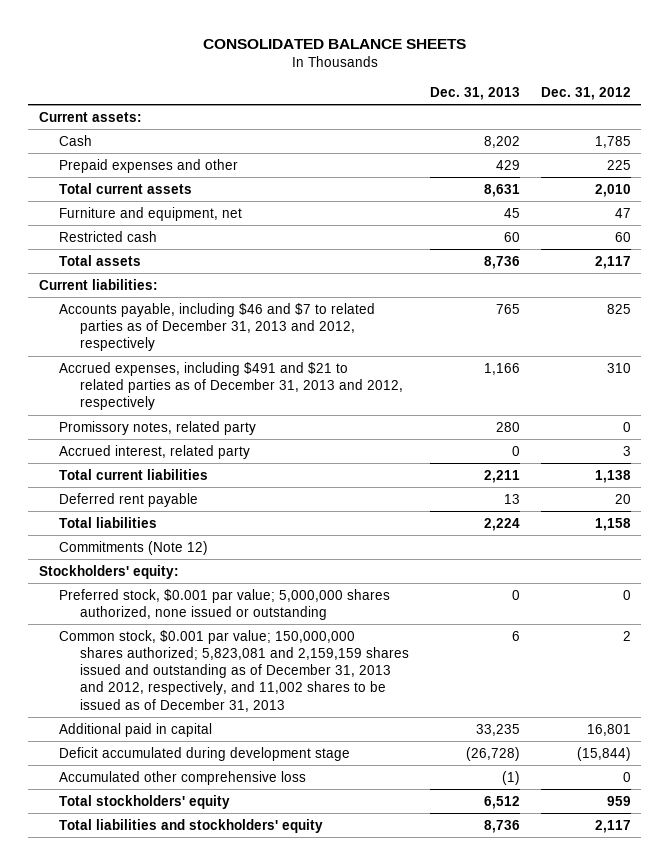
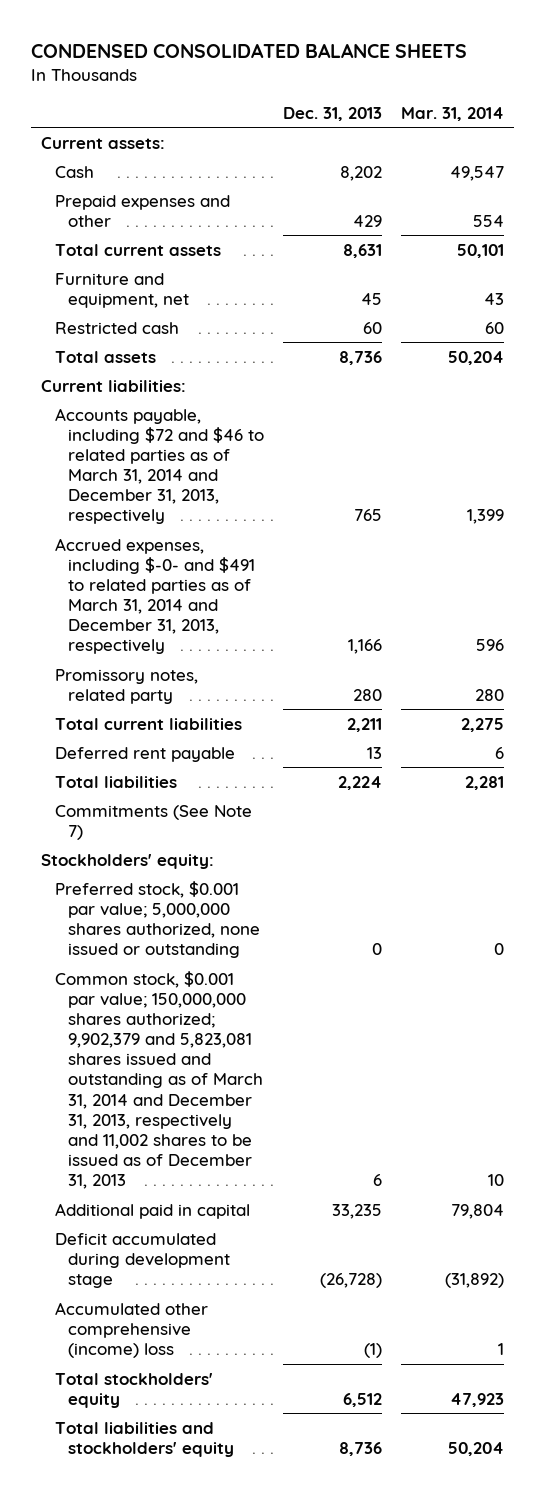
- CONSOLIDATED BALANCE SHEETS
+ CONDENSED CONSOLIDATED BALANCE SHEETS
- | Dec. 31, 2013 | Dec. 31, 2012
+ | Dec. 31, 2013 | Mar. 31, 2014
- Accounts payable, including $46 and $7 to related parties as of December 31, 2013 and 2012, respectively | 765 | 825
- Accrued expenses, including $491 and $21 to related parties as of December 31, 2013 and 2012, respectively | 1,166 | 310
+ Accounts payable, including $72 and $46 to related parties as of March 31, 2014 and December 31, 2013, respectively | 765 | 1,399
+ Accrued expenses, including $-0- and $491 to related parties as of March 31, 2014 and December 31, 2013, respectively | 1,166 | 596
- Accrued interest, related party | 0 | 3
- Commitments (Note 12)
+ Commitments (See Note 7)
- Common stock, $0.001 par value; 150,000,000 shares authorized; 5,823,081 and 2,159,159 shares issued and outstanding as of December 31, 2013 and 2012, respectively, and 11,002 shares to be issued as of December 31, 2013 | 6 | 2
+ Common stock, $0.001 par value; 150,000,000 shares authorized; 9,902,379 and 5,823,081 shares issued and outstanding as of March 31, 2014 and December 31, 2013, respectively and 11,002 shares to be issued as of December 31, 2013 | 6 | 10
- Accumulated other comprehensive loss | (1) | 0
+ Accumulated other comprehensive (income) loss | (1) | 1

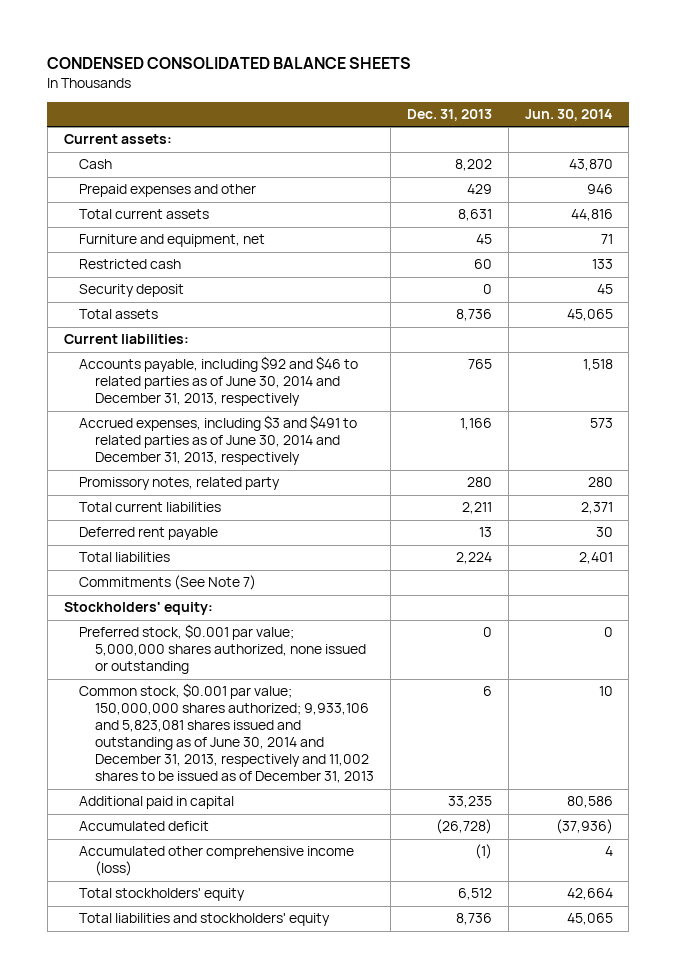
- | Dec. 31, 2013 | Mar. 31, 2014
+ | Dec. 31, 2013 | Jun. 30, 2014
+ Security deposit | 0 | 45
- Accounts payable, including $72 and $46 to related parties as of March 31, 2014 and December 31, 2013, respectively | 765 | 1,399
- Accrued expenses, including $-0- and $491 to related parties as of March 31, 2014 and December 31, 2013, respectively | 1,166 | 596
+ Accounts payable, including $92 and $46 to related parties as of June 30, 2014 and December 31, 2013, respectively | 765 | 1,518
+ Accrued expenses, including $3 and $491 to related parties as of June 30, 2014 and December 31, 2013, respectively | 1,166 | 573
- Common stock, $0.001 par value; 150,000,000 shares authorized; 9,902,379 and 5,823,081 shares issued and outstanding as of March 31, 2014 and December 31, 2013, respectively and 11,002 shares to be issued as of December 31, 2013 | 6 | 10
+ Common stock, $0.001 par value; 150,000,000 shares authorized; 9,933,106 and 5,823,081 shares issued and outstanding as of June 30, 2014 and December 31, 2013, respectively and 11,002 shares to be issued as of December 31, 2013 | 6 | 10
- Deficit accumulated during development stage | (26,728) | (31,892)
- Accumulated other comprehensive (income) loss | (1) | 1
+ Accumulated deficit | (26,728) | (37,936)
+ Accumulated other comprehensive income (loss) | (1) | 4

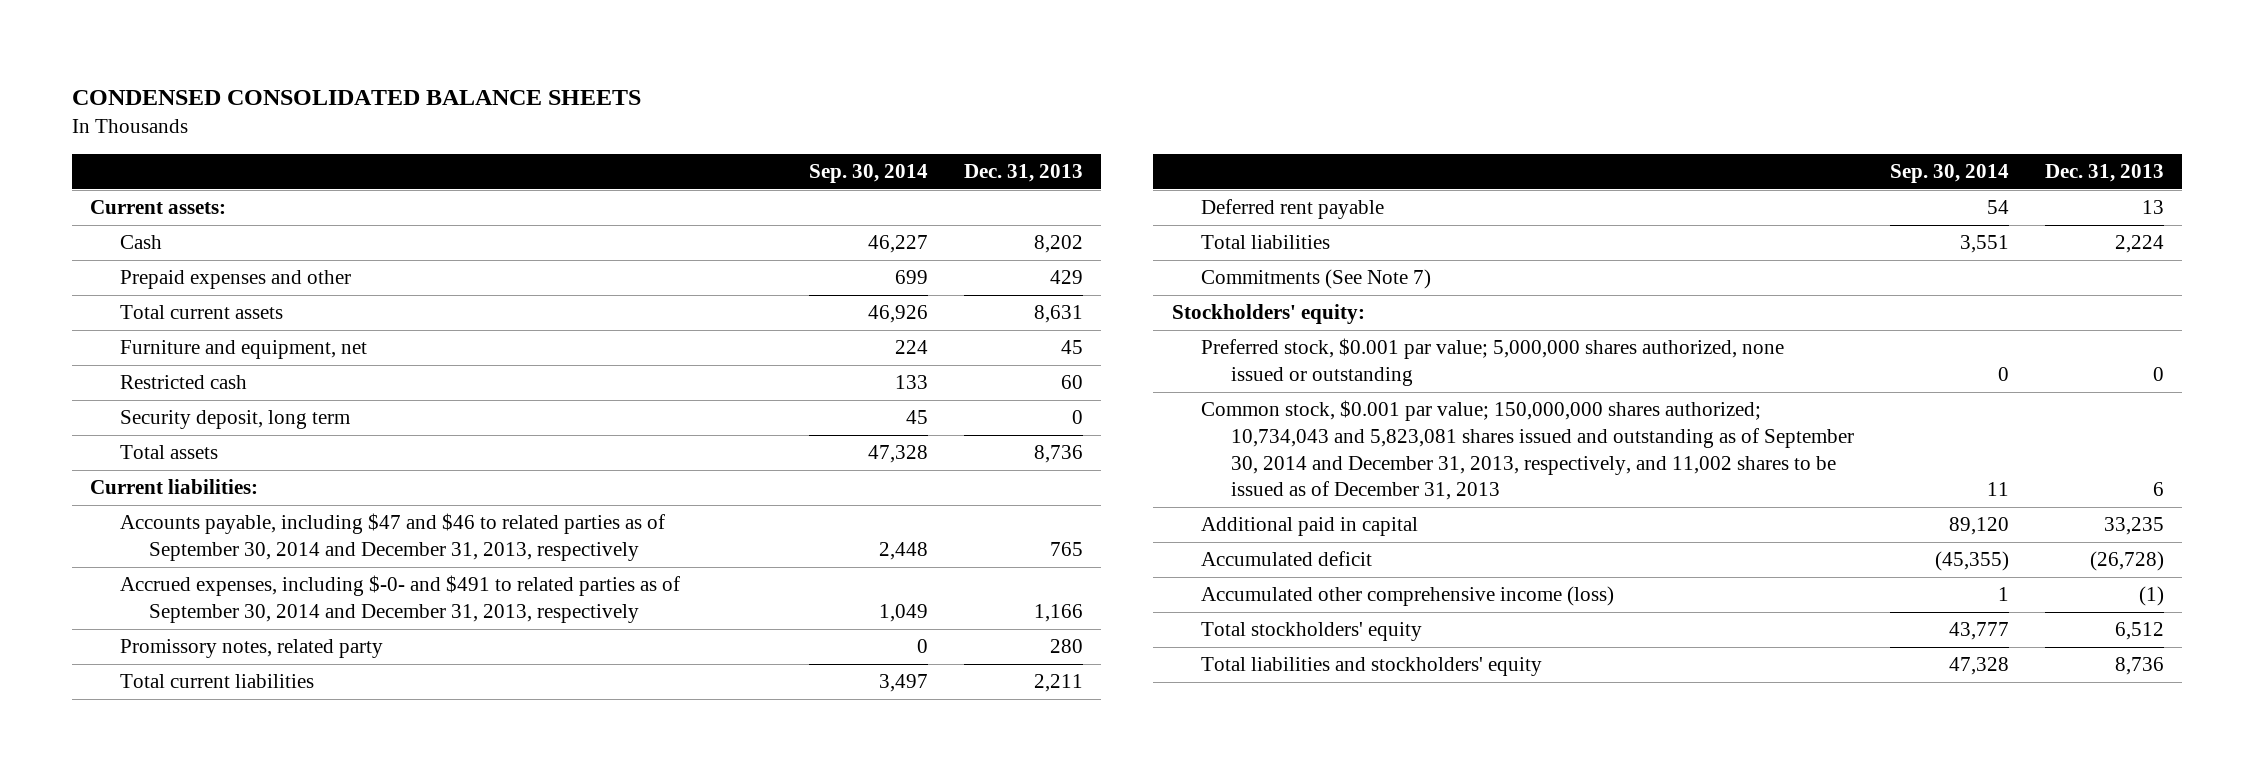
- | Dec. 31, 2013 | Jun. 30, 2014
+ | Sep. 30, 2014 | Dec. 31, 2013
- Security deposit | 0 | 45
+ Security deposit, long term | 45 | 0
- Accounts payable, including $92 and $46 to related parties as of June 30, 2014 and December 31, 2013, respectively | 765 | 1,518
- Accrued expenses, including $3 and $491 to related parties as of June 30, 2014 and December 31, 2013, respectively | 1,166 | 573
+ Accounts payable, including $47 and $46 to related parties as of September 30, 2014 and December 31, 2013, respectively | 2,448 | 765
+ Accrued expenses, including $-0- and $491 to related parties as of September 30, 2014 and December 31, 2013, respectively | 1,049 | 1,166
- Common stock, $0.001 par value; 150,000,000 shares authorized; 9,933,106 and 5,823,081 shares issued and outstanding as of June 30, 2014 and December 31, 2013, respectively and 11,002 shares to be issued as of December 31, 2013 | 6 | 10
+ Common stock, $0.001 par value; 150,000,000 shares authorized; 10,734,043 and 5,823,081 shares issued and outstanding as of September 30, 2014 and December 31, 2013, respectively, and 11,002 shares to be issued as of December 31, 2013 | 11 | 6

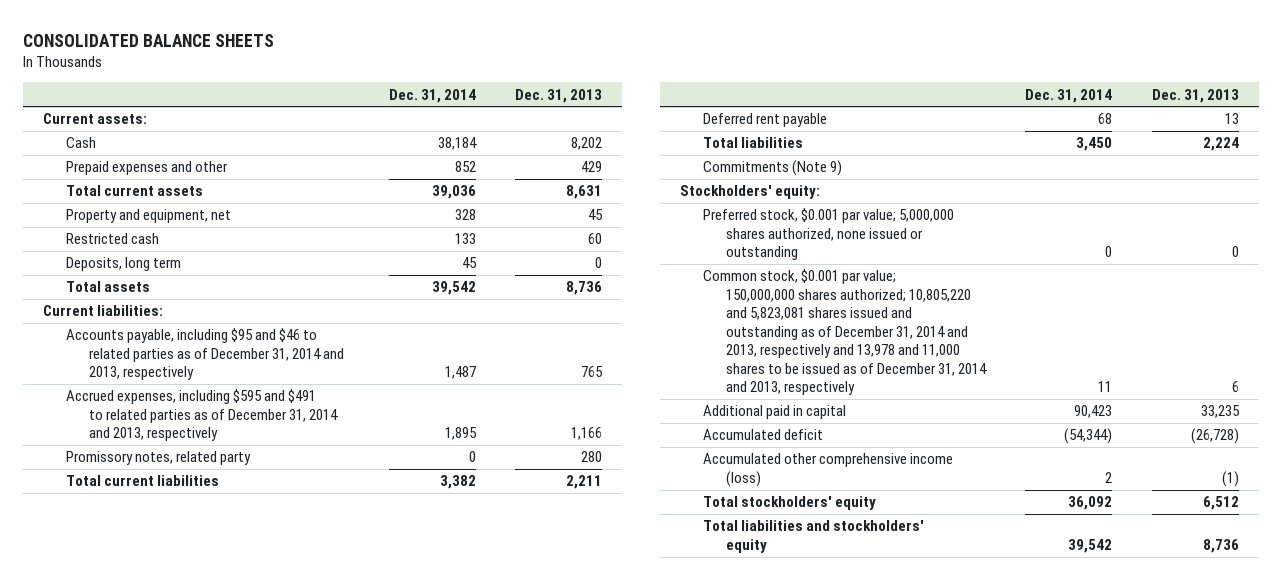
- CONDENSED CONSOLIDATED BALANCE SHEETS
+ CONSOLIDATED BALANCE SHEETS
- | Sep. 30, 2014 | Dec. 31, 2013
+ | Dec. 31, 2014 | Dec. 31, 2013
- Furniture and equipment, net | 224 | 45
+ Property and equipment, net | 328 | 45
- Security deposit, long term | 45 | 0
+ Deposits, long term | 45 | 0
- Accounts payable, including $47 and $46 to related parties as of September 30, 2014 and December 31, 2013, respectively | 2,448 | 765
- Accrued expenses, including $-0- and $491 to related parties as of September 30, 2014 and December 31, 2013, respectively | 1,049 | 1,166
+ Accounts payable, including $95 and $46 to related parties as of December 31, 2014 and 2013, respectively | 1,487 | 765
+ Accrued expenses, including $595 and $491 to related parties as of December 31, 2014 and 2013, respectively | 1,895 | 1,166
- Commitments (See Note 7)
+ Commitments (Note 9)
- Common stock, $0.001 par value; 150,000,000 shares authorized; 10,734,043 and 5,823,081 shares issued and outstanding as of September 30, 2014 and December 31, 2013, respectively, and 11,002 shares to be issued as of December 31, 2013 | 11 | 6
+ Common stock, $0.001 par value; 150,000,000 shares authorized; 10,805,220 and 5,823,081 shares issued and outstanding as of December 31, 2014 and 2013, respectively and 13,978 and 11,000 shares to be issued as of December 31, 2014 and 2013, respectively | 11 | 6

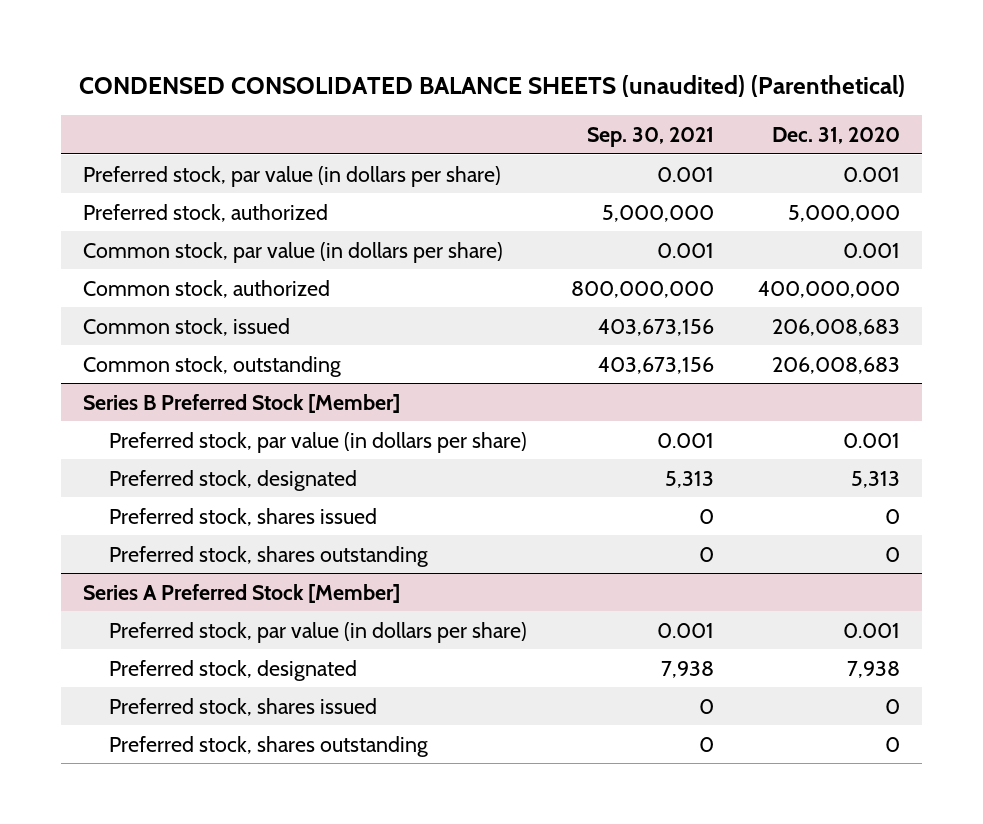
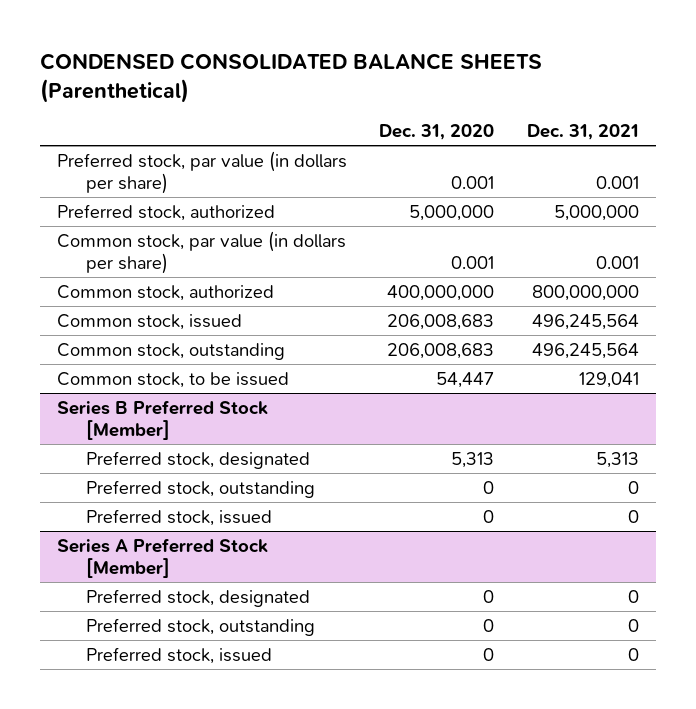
- CONDENSED CONSOLIDATED BALANCE SHEETS (unaudited) (Parenthetical)
+ CONDENSED CONSOLIDATED BALANCE SHEETS (Parenthetical)
- | Sep. 30, 2021 | Dec. 31, 2020
+ | Dec. 31, 2020 | Dec. 31, 2021
+ Common stock, to be issued | 54,447 | 129,041
@ Series B Preferred Stock [Member]
- Preferred stock, par value (in dollars per share) | 0.001 | 0.001
- Preferred stock, shares issued | 0 | 0
- Preferred stock, shares outstanding | 0 | 0
+ Preferred stock, outstanding | 0 | 0
+ Preferred stock, issued | 0 | 0
@ Series A Preferred Stock [Member]
- Preferred stock, par value (in dollars per share) | 0.001 | 0.001
- Preferred stock, designated | 7,938 | 7,938
- Preferred stock, shares issued | 0 | 0
- Preferred stock, shares outstanding | 0 | 0
+ Preferred stock, designated | 0 | 0
+ Preferred stock, outstanding | 0 | 0
+ Preferred stock, issued | 0 | 0

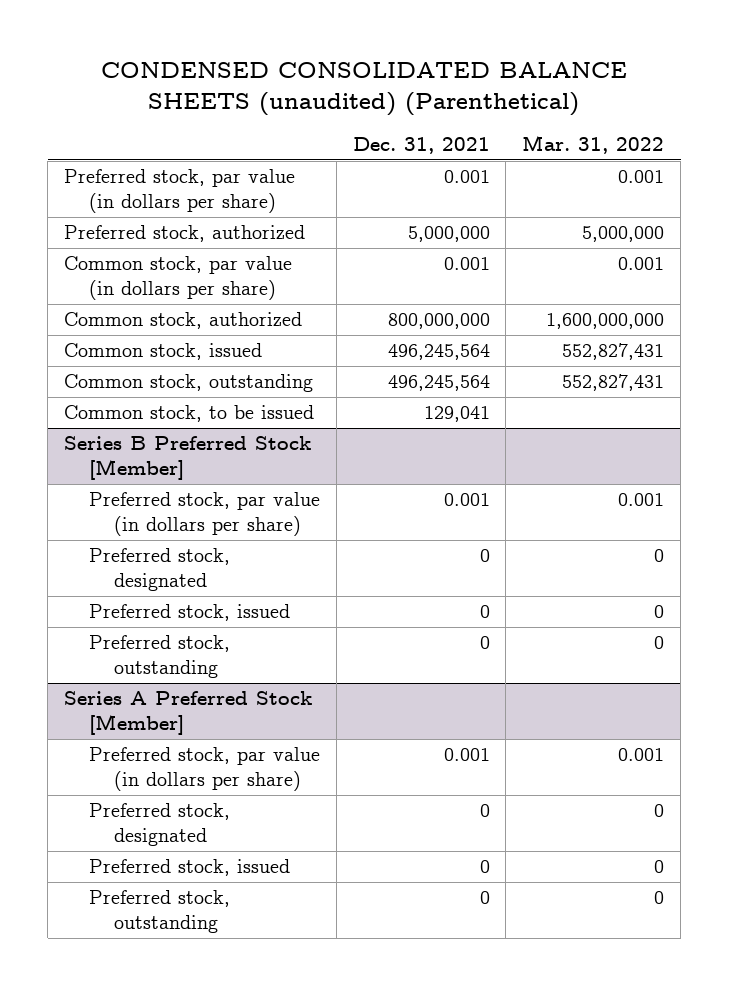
- CONDENSED CONSOLIDATED BALANCE SHEETS (Parenthetical)
+ CONDENSED CONSOLIDATED BALANCE SHEETS (unaudited) (Parenthetical)
- | Dec. 31, 2020 | Dec. 31, 2021
+ | Dec. 31, 2021 | Mar. 31, 2022
@ Series B Preferred Stock [Member]
- Preferred stock, designated | 5,313 | 5,313
+ Preferred stock, par value (in dollars per share) | 0.001 | 0.001
+ Preferred stock, designated | 0 | 0
moved down: Preferred stock, outstanding | 0 | 0
@ Series A Preferred Stock [Member]
+ Preferred stock, par value (in dollars per share) | 0.001 | 0.001
moved down: Preferred stock, outstanding | 0 | 0

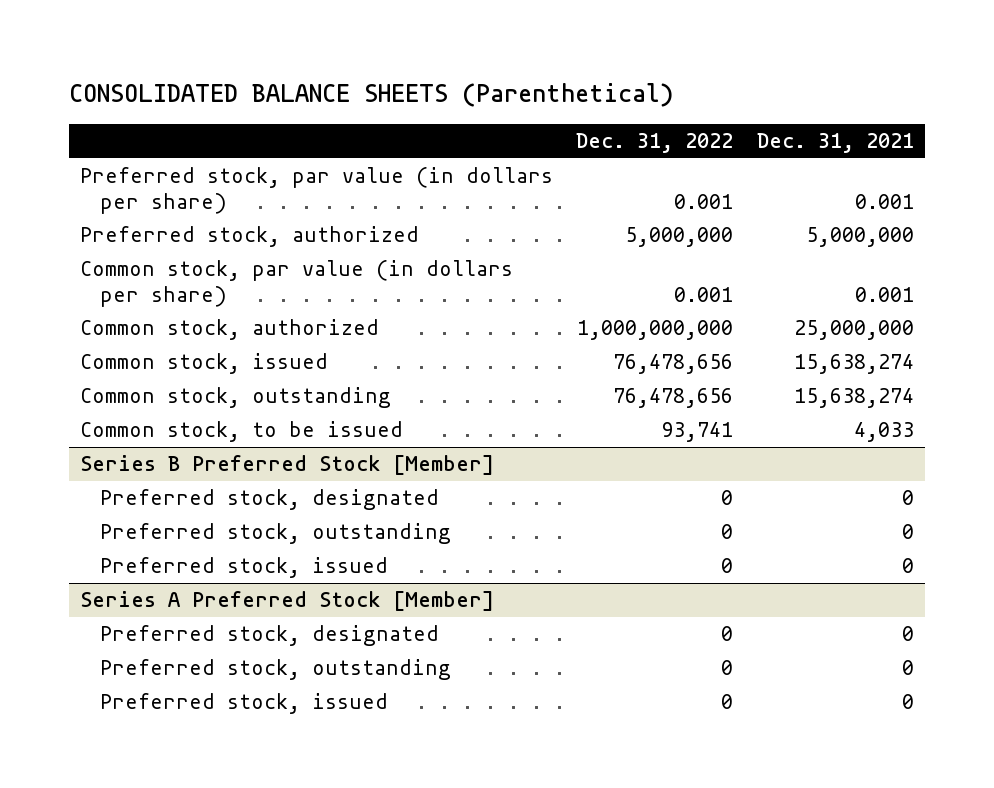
- CONDENSED CONSOLIDATED BALANCE SHEETS (unaudited) (Parenthetical)
+ CONSOLIDATED BALANCE SHEETS (Parenthetical)
- | Dec. 31, 2021 | Mar. 31, 2022
+ | Dec. 31, 2022 | Dec. 31, 2021
- Common stock, authorized | 800,000,000 | 1,600,000,000
- Common stock, issued | 496,245,564 | 552,827,431
- Common stock, outstanding | 496,245,564 | 552,827,431
- Common stock, to be issued | 129,041 |
+ Common stock, authorized | 1,000,000,000 | 25,000,000
+ Common stock, issued | 76,478,656 | 15,638,274
+ Common stock, outstanding | 76,478,656 | 15,638,274
+ Common stock, to be issued | 93,741 | 4,033
@ Series B Preferred Stock [Member]
- Preferred stock, par value (in dollars per share) | 0.001 | 0.001
moved down: Preferred stock, issued | 0 | 0
@ Series A Preferred Stock [Member]
- Preferred stock, par value (in dollars per share) | 0.001 | 0.001
moved down: Preferred stock, issued | 0 | 0

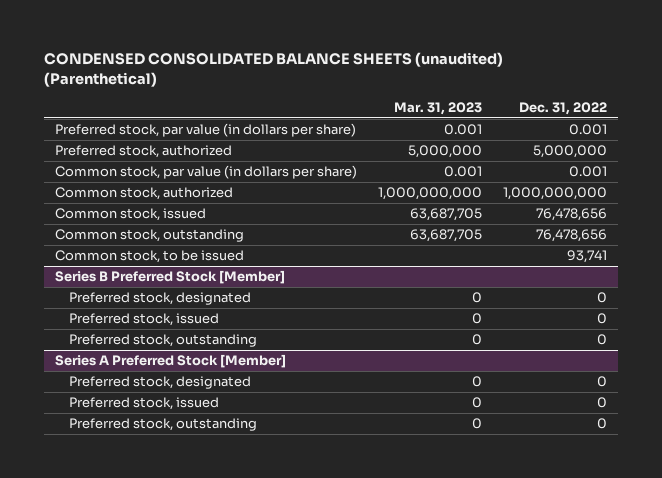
- CONSOLIDATED BALANCE SHEETS (Parenthetical)
+ CONDENSED CONSOLIDATED BALANCE SHEETS (unaudited) (Parenthetical)
- | Dec. 31, 2022 | Dec. 31, 2021
+ | Mar. 31, 2023 | Dec. 31, 2022
@ Series B Preferred Stock [Member]
moved down: Preferred stock, outstanding | 0 | 0
@ Series A Preferred Stock [Member]
moved down: Preferred stock, outstanding | 0 | 0

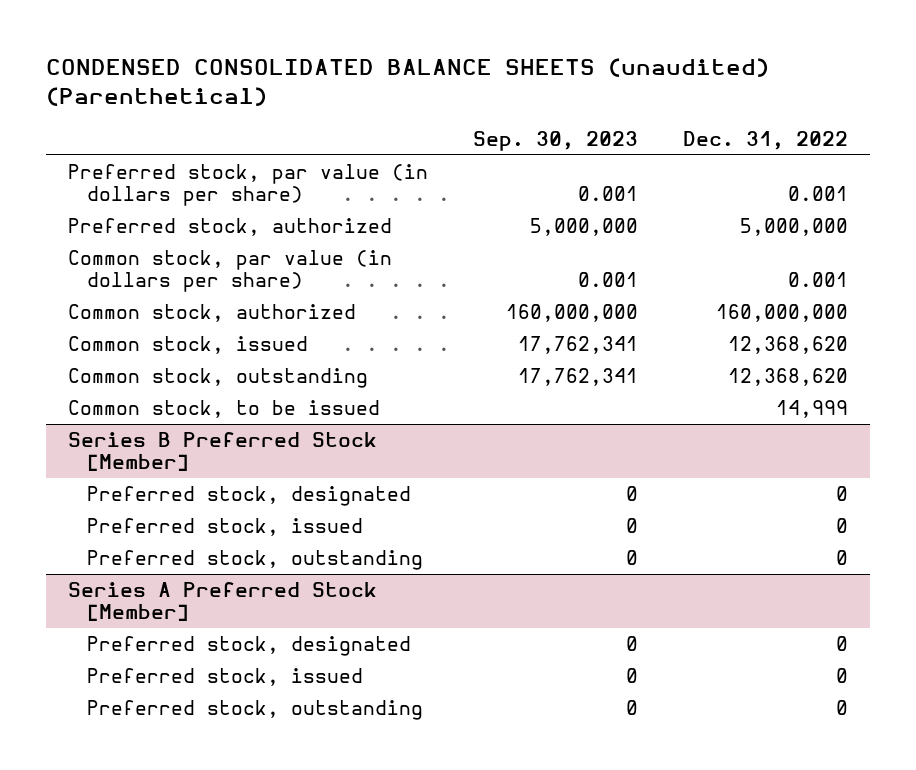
- | Mar. 31, 2023 | Dec. 31, 2022
+ | Sep. 30, 2023 | Dec. 31, 2022
- Common stock, authorized | 1,000,000,000 | 1,000,000,000
- Common stock, issued | 63,687,705 | 76,478,656
- Common stock, outstanding | 63,687,705 | 76,478,656
- Common stock, to be issued | | 93,741
+ Common stock, authorized | 160,000,000 | 160,000,000
+ Common stock, issued | 17,762,341 | 12,368,620
+ Common stock, outstanding | 17,762,341 | 12,368,620
+ Common stock, to be issued | | 14,999

